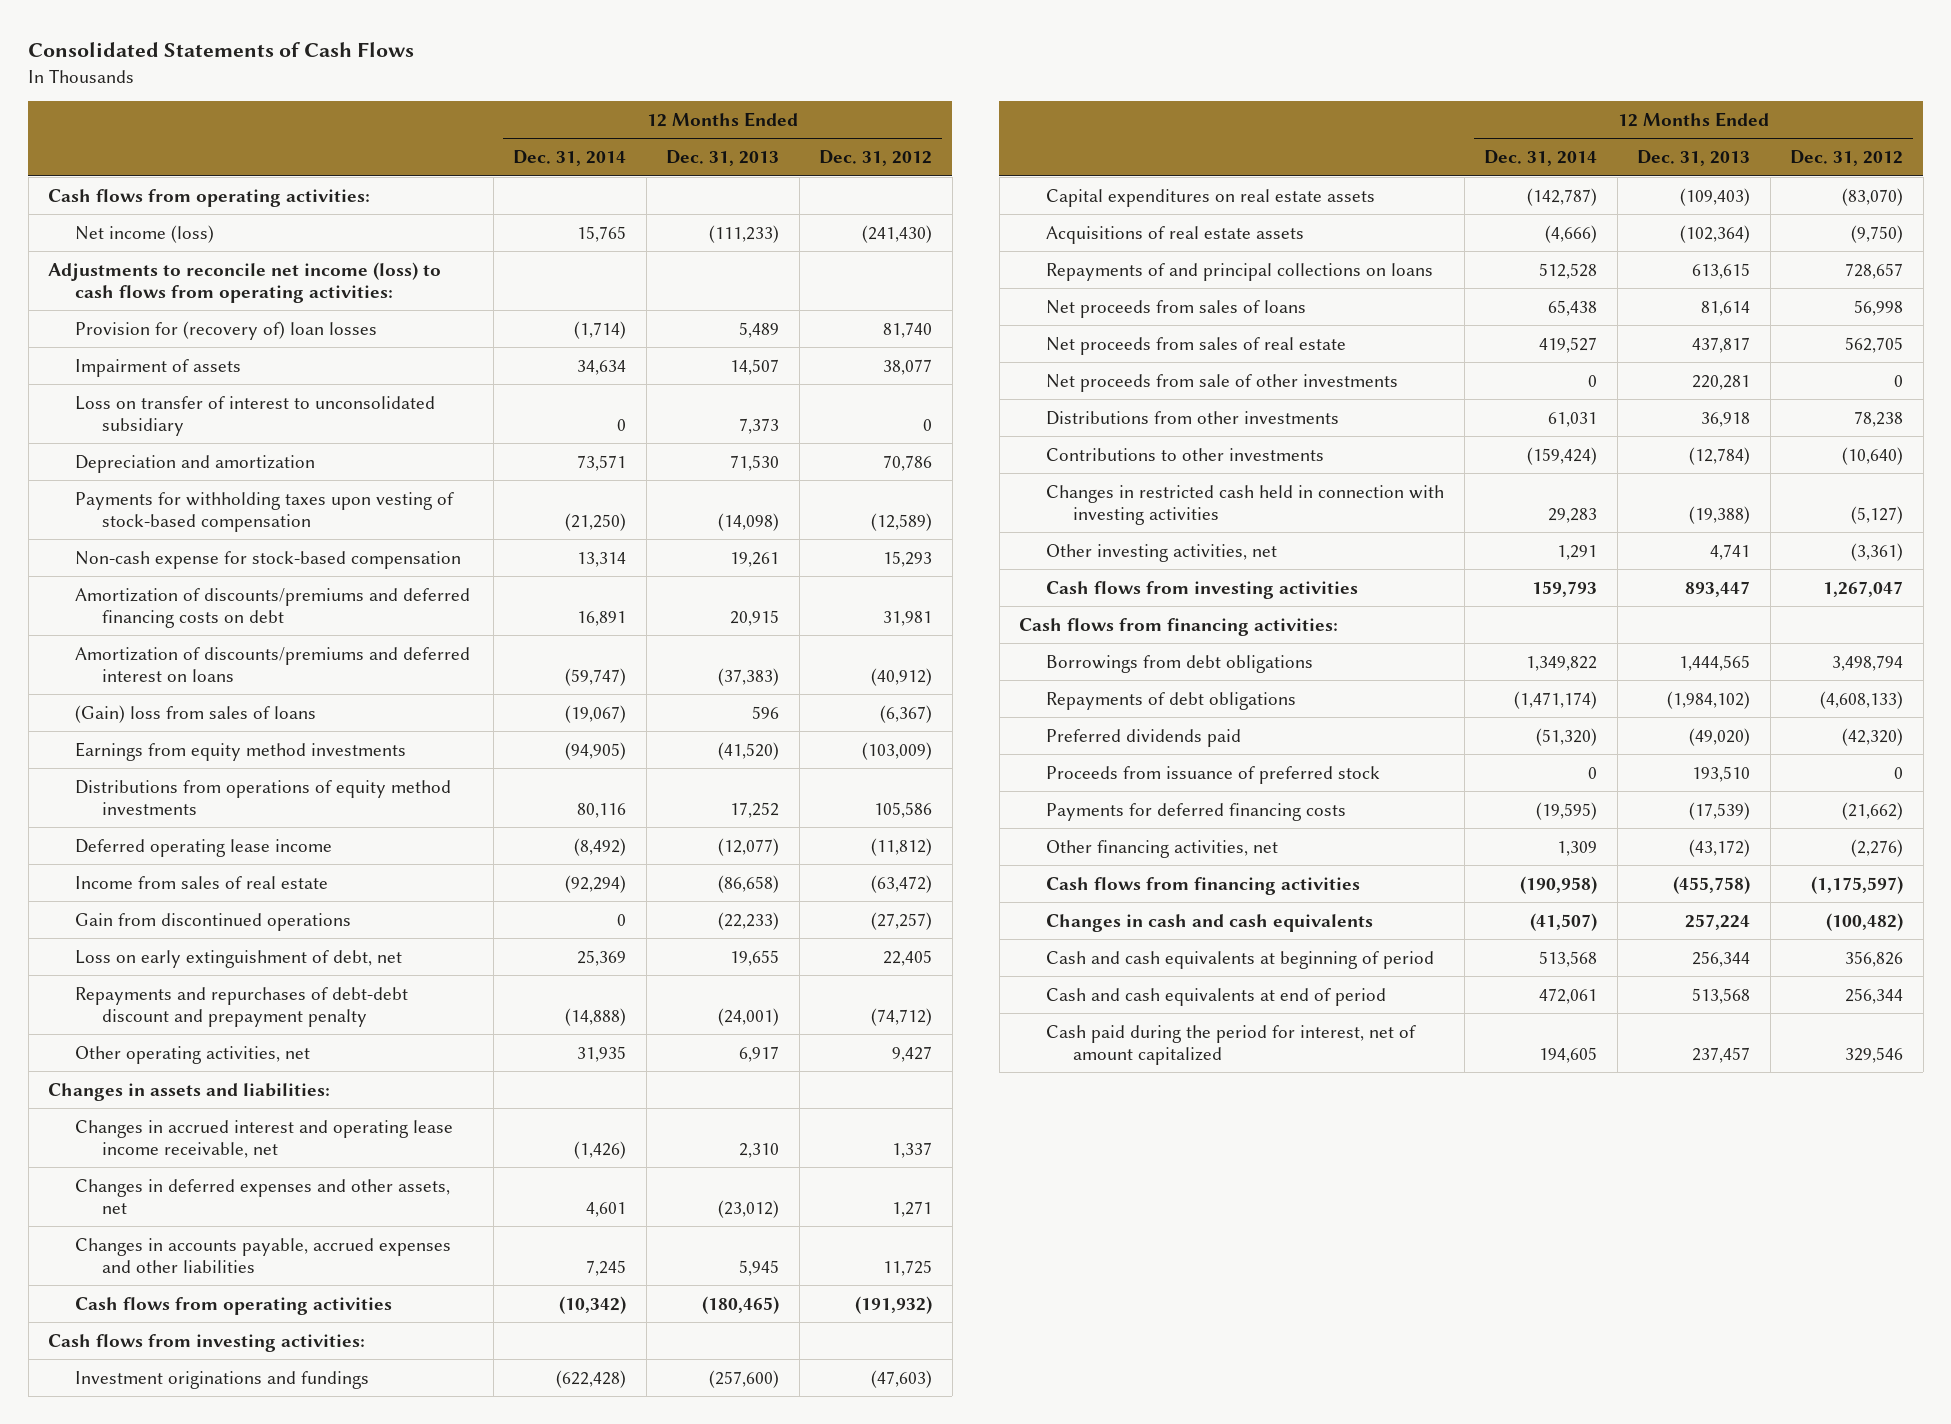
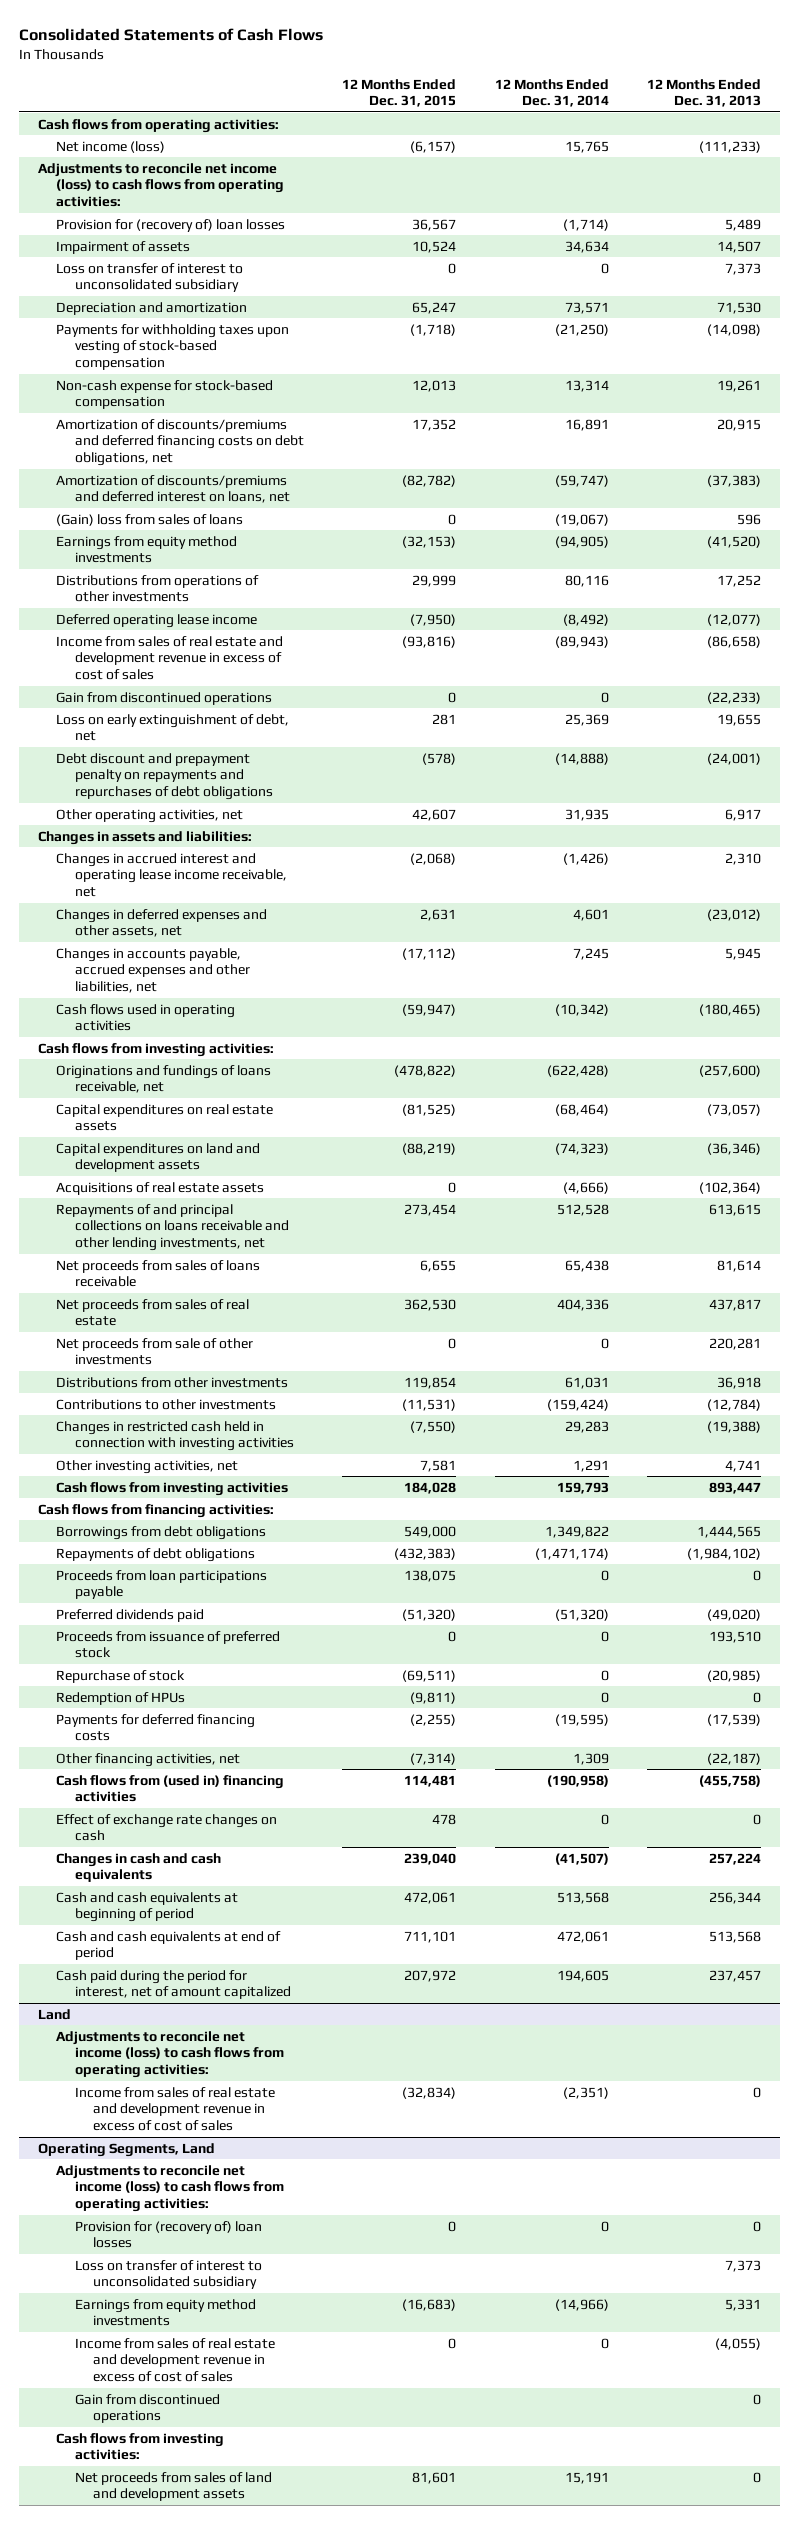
- | 12 Months Ended Dec. 31, 2014 | 12 Months Ended Dec. 31, 2013 | 12 Months Ended Dec. 31, 2012
+ | 12 Months Ended Dec. 31, 2015 | 12 Months Ended Dec. 31, 2014 | 12 Months Ended Dec. 31, 2013
- Amortization of discounts/premiums and deferred financing costs on debt | 16,891 | 20,915 | 31,981
- Amortization of discounts/premiums and deferred interest on loans | (59,747) | (37,383) | (40,912)
+ Amortization of discounts/premiums and deferred financing costs on debt obligations, net | 17,352 | 16,891 | 20,915
+ Amortization of discounts/premiums and deferred interest on loans, net | (82,782) | (59,747) | (37,383)
- Distributions from operations of equity method investments | 80,116 | 17,252 | 105,586
+ Distributions from operations of other investments | 29,999 | 80,116 | 17,252
- Income from sales of real estate | (92,294) | (86,658) | (63,472)
+ Income from sales of real estate and development revenue in excess of cost of sales | (93,816) | (89,943) | (86,658)
- Repayments and repurchases of debt-debt discount and prepayment penalty | (14,888) | (24,001) | (74,712)
+ Debt discount and prepayment penalty on repayments and repurchases of debt obligations | (578) | (14,888) | (24,001)
- Changes in accounts payable, accrued expenses and other liabilities | 7,245 | 5,945 | 11,725
- Cash flows from operating activities | (10,342) | (180,465) | (191,932)
+ Changes in accounts payable, accrued expenses and other liabilities, net | (17,112) | 7,245 | 5,945
+ Cash flows used in operating activities | (59,947) | (10,342) | (180,465)
- Investment originations and fundings | (622,428) | (257,600) | (47,603)
- Capital expenditures on real estate assets | (142,787) | (109,403) | (83,070)
+ Originations and fundings of loans receivable, net | (478,822) | (622,428) | (257,600)
+ Capital expenditures on real estate assets | (81,525) | (68,464) | (73,057)
+ Capital expenditures on land and development assets | (88,219) | (74,323) | (36,346)
- Repayments of and principal collections on loans | 512,528 | 613,615 | 728,657
- Net proceeds from sales of loans | 65,438 | 81,614 | 56,998
- Net proceeds from sales of real estate | 419,527 | 437,817 | 562,705
+ Repayments of and principal collections on loans receivable and other lending investments, net | 273,454 | 512,528 | 613,615
+ Net proceeds from sales of loans receivable | 6,655 | 65,438 | 81,614
+ Net proceeds from sales of real estate | 362,530 | 404,336 | 437,817
+ Proceeds from loan participations payable | 138,075 | 0 | 0
+ Repurchase of stock | (69,511) | 0 | (20,985)
+ Redemption of HPUs | (9,811) | 0 | 0
- Other financing activities, net | 1,309 | (43,172) | (2,276)
- Cash flows from financing activities | (190,958) | (455,758) | (1,175,597)
+ Other financing activities, net | (7,314) | 1,309 | (22,187)
+ Cash flows from (used in) financing activities | 114,481 | (190,958) | (455,758)
+ Effect of exchange rate changes on cash | 478 | 0 | 0
+ Land
+ Adjustments to reconcile net income (loss) to cash flows from operating activities:
+ Income from sales of real estate and development revenue in excess of cost of sales | (32,834) | (2,351) | 0
+ Operating Segments, Land
+ Adjustments to reconcile net income (loss) to cash flows from operating activities:
+ Provision for (recovery of) loan losses | 0 | 0 | 0
+ Loss on transfer of interest to unconsolidated subsidiary | | | 7,373
+ Earnings from equity method investments | (16,683) | (14,966) | 5,331
+ Income from sales of real estate and development revenue in excess of cost of sales | 0 | 0 | (4,055)
+ Gain from discontinued operations | | | 0
+ Cash flows from investing activities:
+ Net proceeds from sales of land and development assets | 81,601 | 15,191 | 0

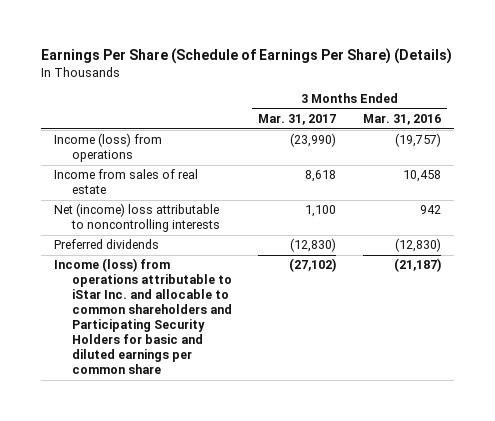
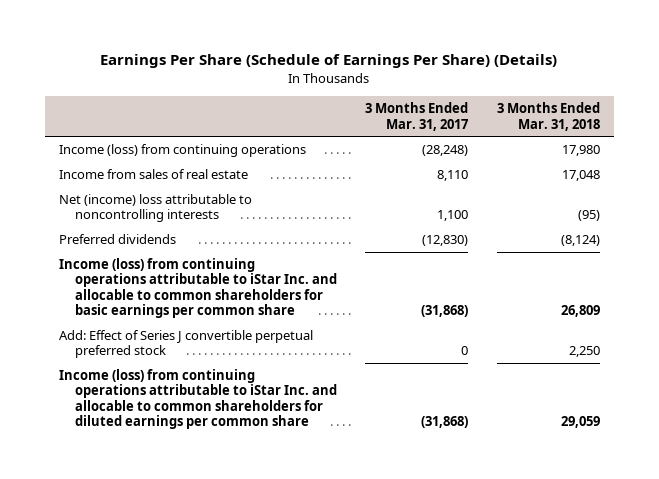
- | 3 Months Ended Mar. 31, 2017 | 3 Months Ended Mar. 31, 2016
+ | 3 Months Ended Mar. 31, 2017 | 3 Months Ended Mar. 31, 2018
- Income (loss) from operations | (23,990) | (19,757)
- Income from sales of real estate | 8,618 | 10,458
+ Income (loss) from continuing operations | (28,248) | 17,980
+ Income from sales of real estate | 8,110 | 17,048
- Income (loss) from operations attributable to iStar Inc. and allocable to common shareholders and Participating Security Holders for basic and diluted earnings per common share | (27,102) | (21,187)
+ Income (loss) from continuing operations attributable to iStar Inc. and allocable to common shareholders for basic earnings per common share | (31,868) | 26,809
+ Add: Effect of Series J convertible perpetual preferred stock | 0 | 2,250
+ Income (loss) from continuing operations attributable to iStar Inc. and allocable to common shareholders for diluted earnings per common share | (31,868) | 29,059

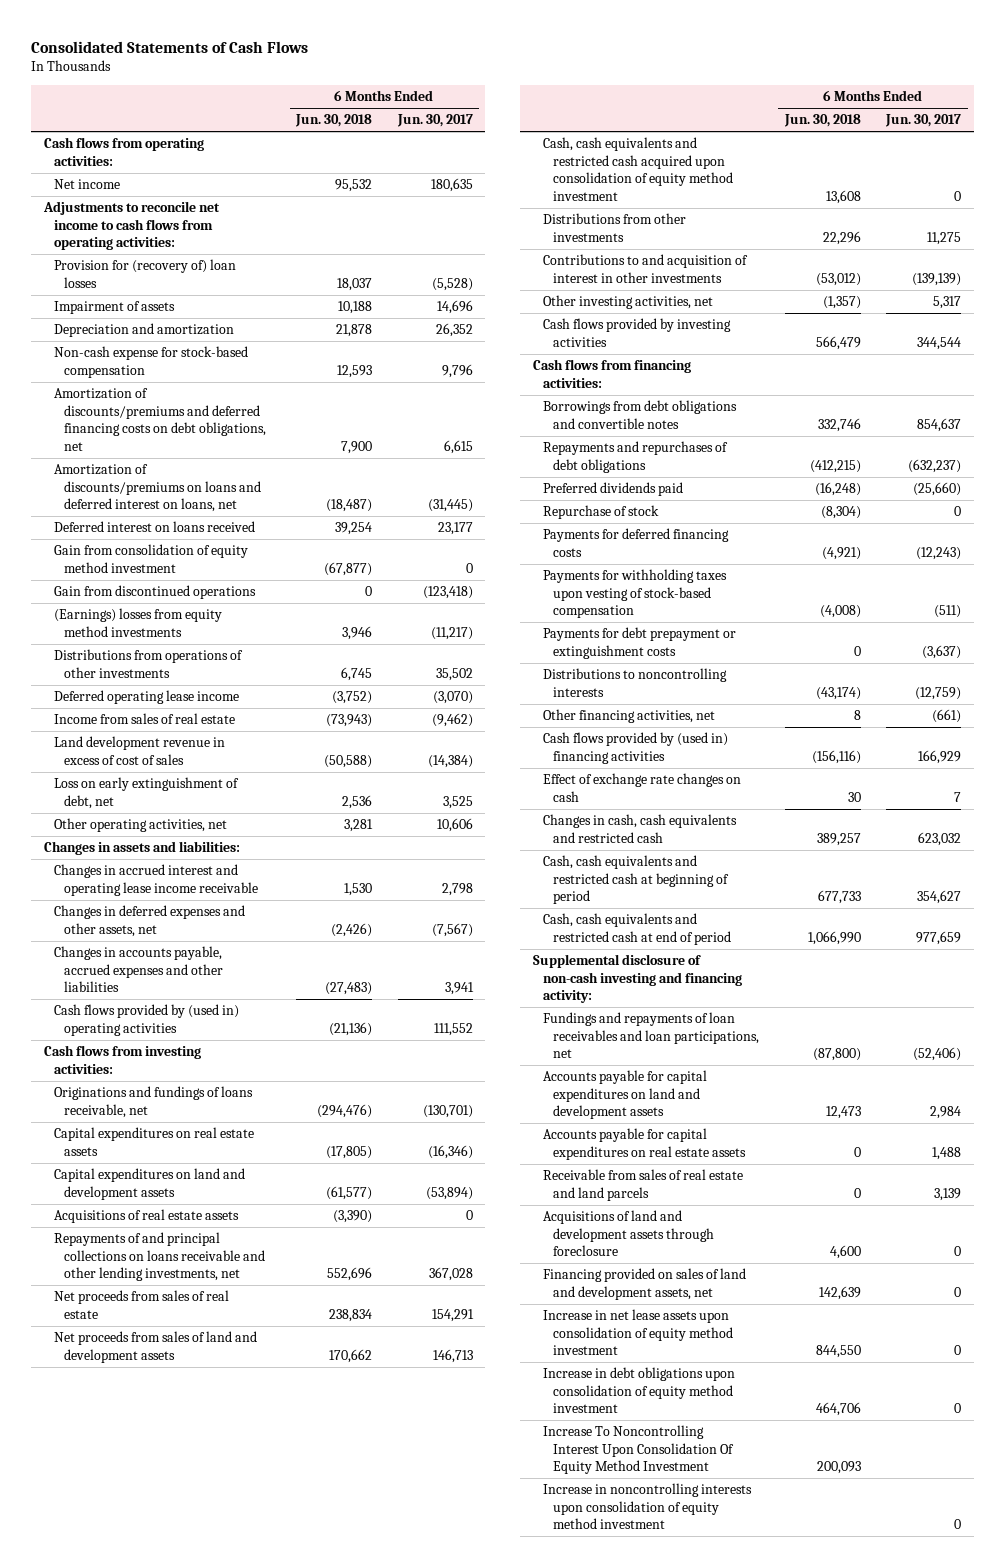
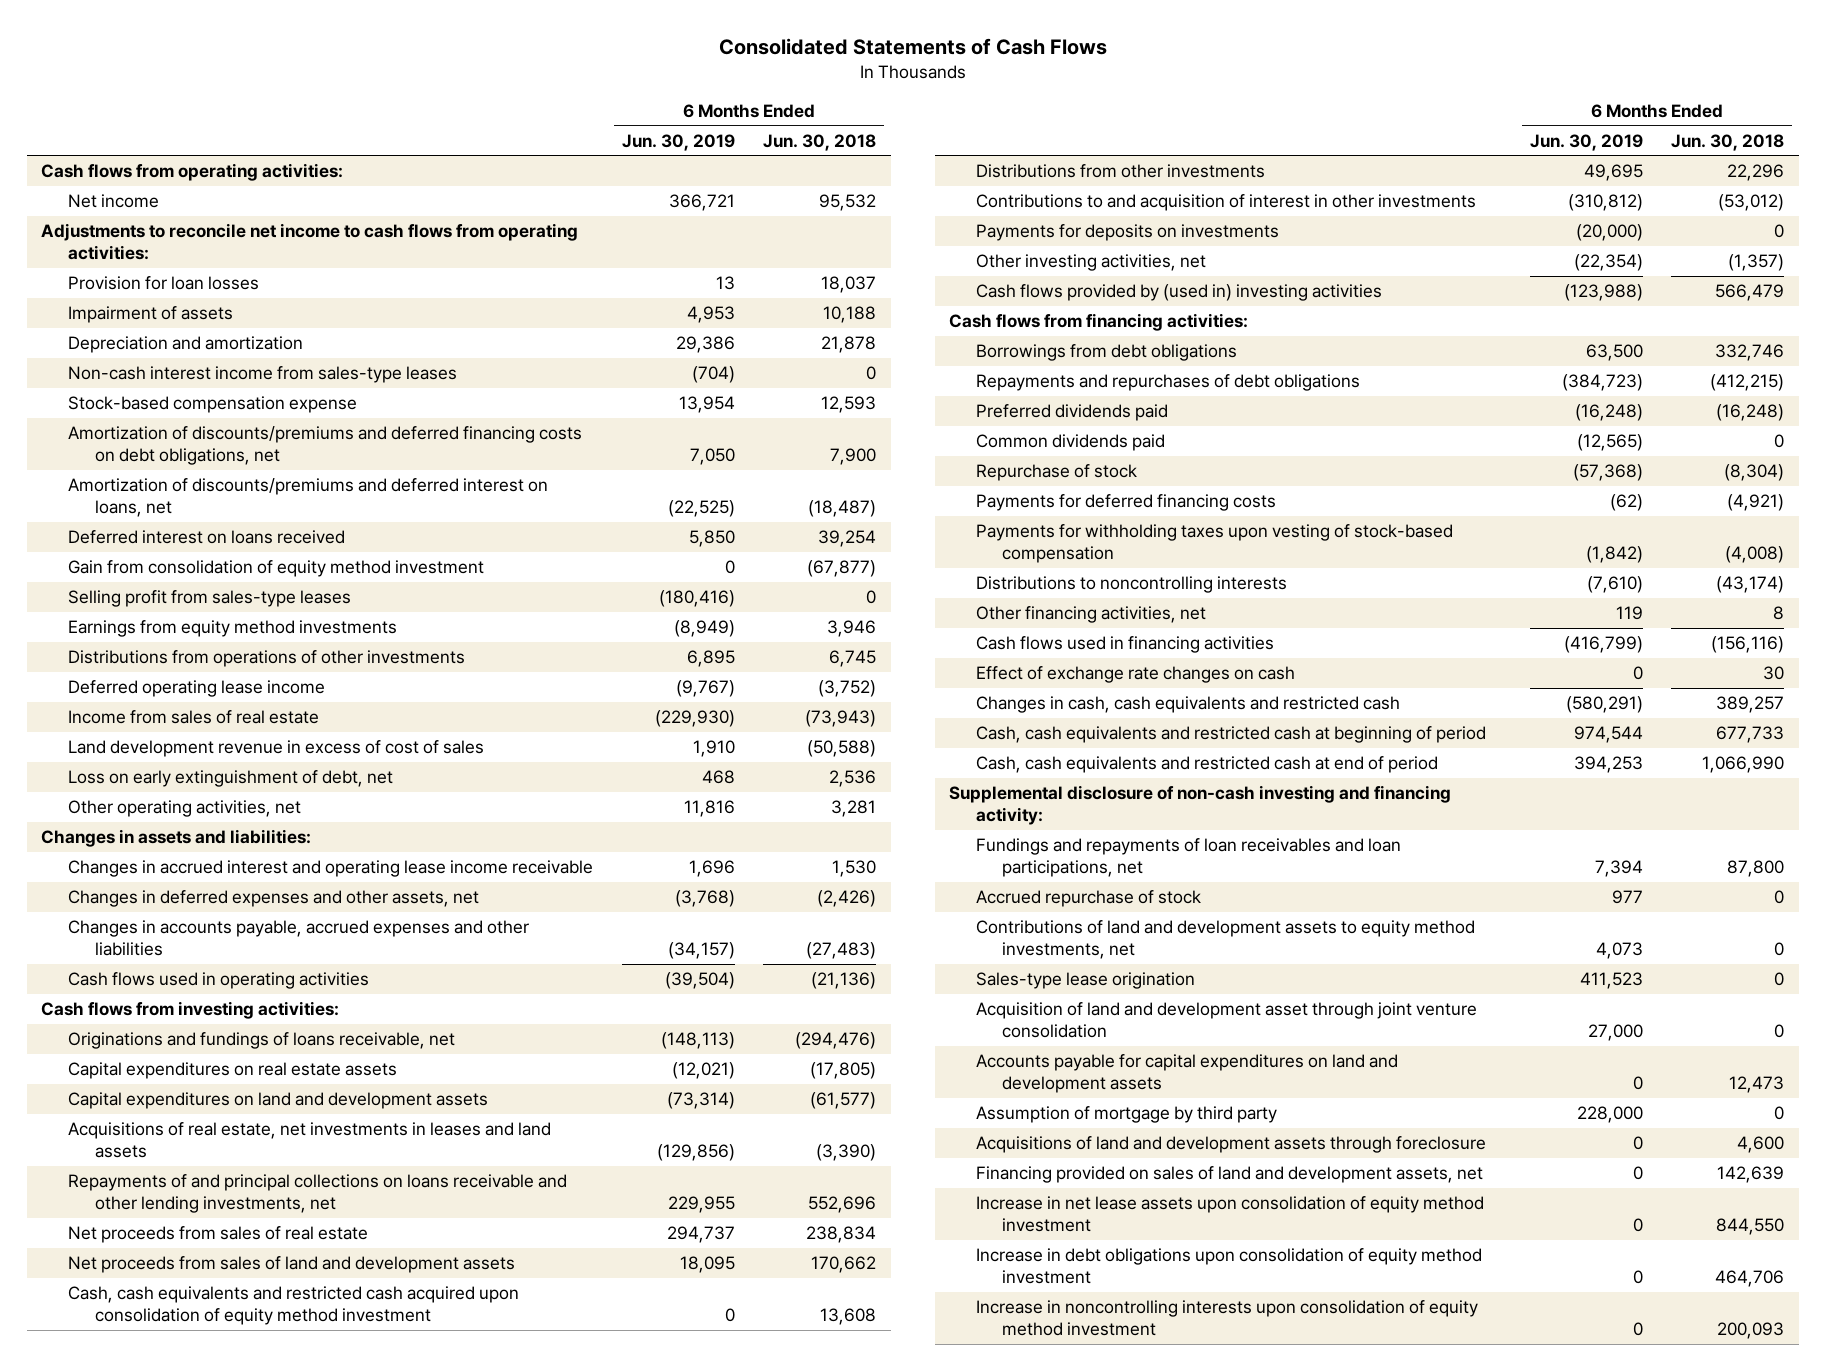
- | 6 Months Ended Jun. 30, 2018 | 6 Months Ended Jun. 30, 2017
+ | 6 Months Ended Jun. 30, 2019 | 6 Months Ended Jun. 30, 2018
- Provision for (recovery of) loan losses | 18,037 | (5,528)
+ Provision for loan losses | 13 | 18,037
- Non-cash expense for stock-based compensation | 12,593 | 9,796
+ Non-cash interest income from sales-type leases | (704) | 0
+ Stock-based compensation expense | 13,954 | 12,593
- Amortization of discounts/premiums on loans and deferred interest on loans, net | (18,487) | (31,445)
+ Amortization of discounts/premiums and deferred interest on loans, net | (22,525) | (18,487)
- Gain from discontinued operations | 0 | (123,418)
- (Earnings) losses from equity method investments | 3,946 | (11,217)
+ Selling profit from sales-type leases | (180,416) | 0
+ Earnings from equity method investments | (8,949) | 3,946
- Cash flows provided by (used in) operating activities | (21,136) | 111,552
+ Cash flows used in operating activities | (39,504) | (21,136)
- Acquisitions of real estate assets | (3,390) | 0
+ Acquisitions of real estate, net investments in leases and land assets | (129,856) | (3,390)
+ Payments for deposits on investments | (20,000) | 0
- Cash flows provided by investing activities | 566,479 | 344,544
+ Cash flows provided by (used in) investing activities | (123,988) | 566,479
- Borrowings from debt obligations and convertible notes | 332,746 | 854,637
+ Borrowings from debt obligations | 63,500 | 332,746
+ Common dividends paid | (12,565) | 0
- Payments for debt prepayment or extinguishment costs | 0 | (3,637)
- Cash flows provided by (used in) financing activities | (156,116) | 166,929
+ Cash flows used in financing activities | (416,799) | (156,116)
- Fundings and repayments of loan receivables and loan participations, net | (87,800) | (52,406)
+ Fundings and repayments of loan receivables and loan participations, net | 7,394 | 87,800
+ Accrued repurchase of stock | 977 | 0
+ Contributions of land and development assets to equity method investments, net | 4,073 | 0
+ Sales-type lease origination | 411,523 | 0
+ Acquisition of land and development asset through joint venture consolidation | 27,000 | 0
- Accounts payable for capital expenditures on real estate assets | 0 | 1,488
- Receivable from sales of real estate and land parcels | 0 | 3,139
+ Assumption of mortgage by third party | 228,000 | 0
- Increase To Noncontrolling Interest Upon Consolidation Of Equity Method Investment | 200,093 |
- Increase in noncontrolling interests upon consolidation of equity method investment | | 0
+ Increase in noncontrolling interests upon consolidation of equity method investment | 0 | 200,093

